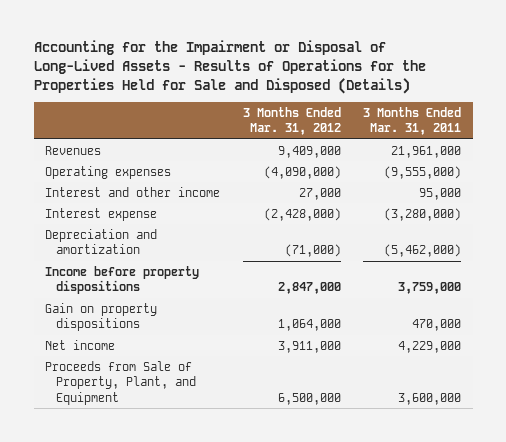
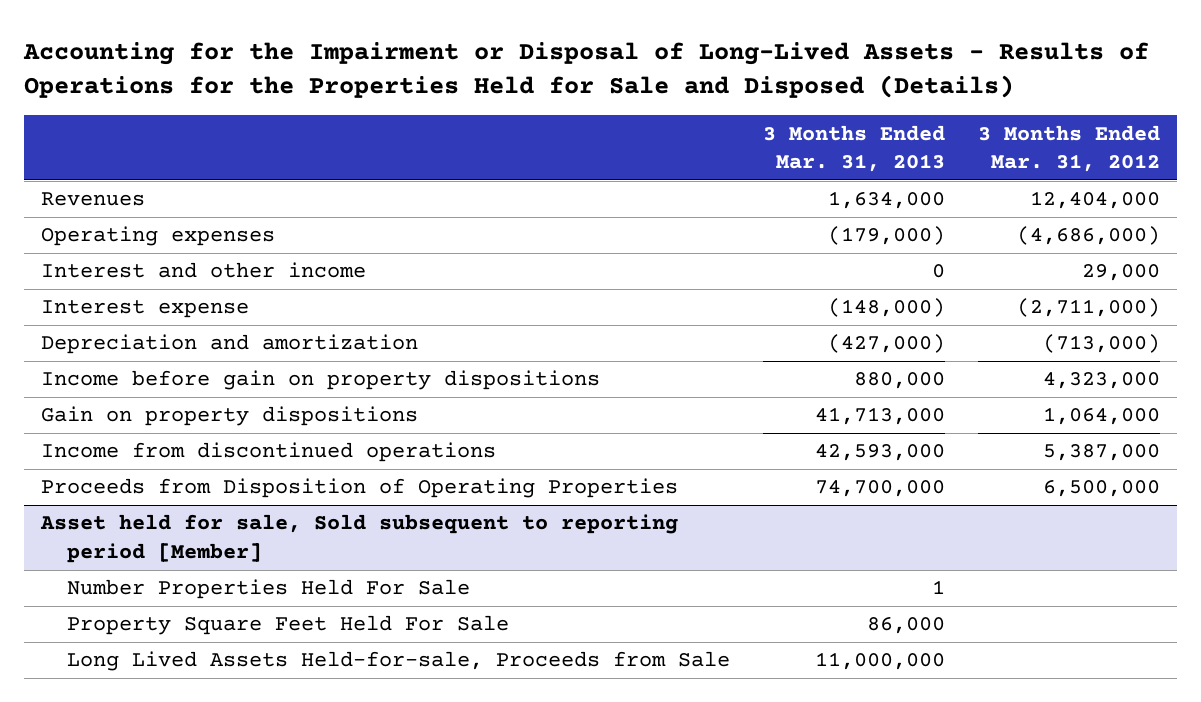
- | 3 Months Ended Mar. 31, 2012 | 3 Months Ended Mar. 31, 2011
+ | 3 Months Ended Mar. 31, 2013 | 3 Months Ended Mar. 31, 2012
- Revenues | 9,409,000 | 21,961,000
- Operating expenses | (4,090,000) | (9,555,000)
- Interest and other income | 27,000 | 95,000
- Interest expense | (2,428,000) | (3,280,000)
- Depreciation and amortization | (71,000) | (5,462,000)
- Income before property dispositions | 2,847,000 | 3,759,000
+ Revenues | 1,634,000 | 12,404,000
+ Operating expenses | (179,000) | (4,686,000)
+ Interest and other income | 0 | 29,000
+ Interest expense | (148,000) | (2,711,000)
+ Depreciation and amortization | (427,000) | (713,000)
+ Income before gain on property dispositions | 880,000 | 4,323,000
- Net income | 3,911,000 | 4,229,000
- Proceeds from Sale of Property, Plant, and Equipment | 6,500,000 | 3,600,000
+ Income from discontinued operations | 42,593,000 | 5,387,000
+ Proceeds from Disposition of Operating Properties | 74,700,000 | 6,500,000
+ Asset held for sale, Sold subsequent to reporting period [Member]
+ Number Properties Held For Sale | 1 |
+ Property Square Feet Held For Sale | 86,000 |
+ Long Lived Assets Held-for-sale, Proceeds from Sale | 11,000,000 |

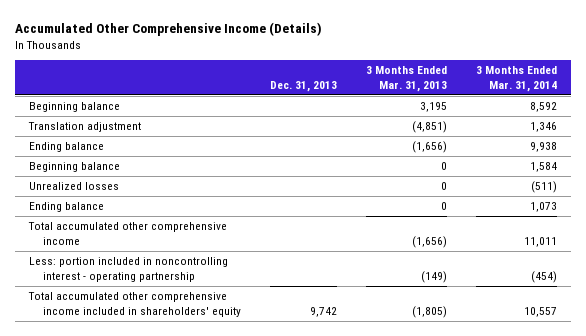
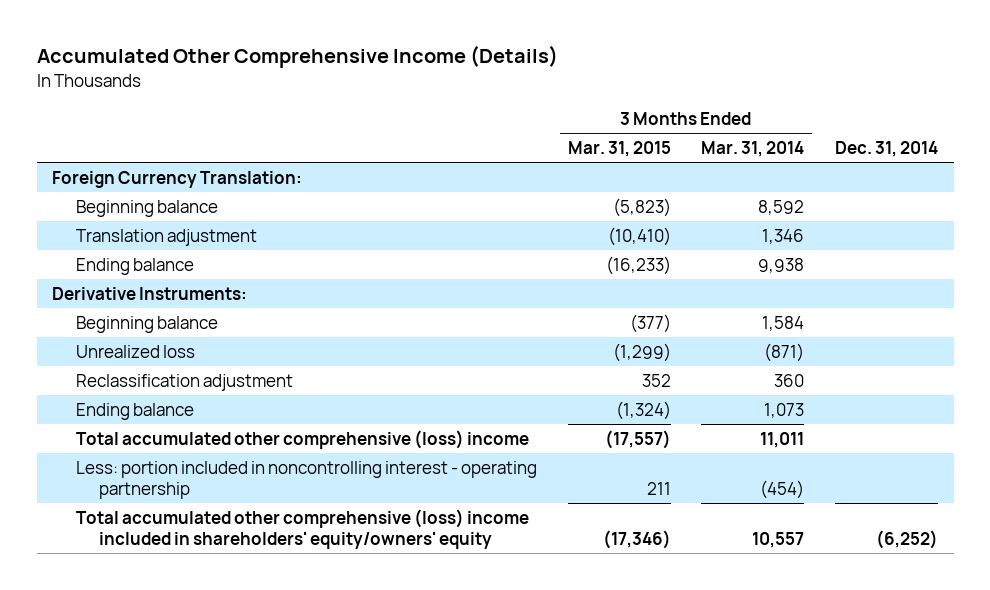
- | Dec. 31, 2013 | 3 Months Ended Mar. 31, 2013 | 3 Months Ended Mar. 31, 2014
+ | 3 Months Ended Mar. 31, 2015 | 3 Months Ended Mar. 31, 2014 | Dec. 31, 2014
+ Foreign Currency Translation:
+ Derivative Instruments:
- Unrealized losses | | 0 | (511)
+ Unrealized loss | (1,299) | (871) |
+ Reclassification adjustment | 352 | 360 |
- Total accumulated other comprehensive income | | (1,656) | 11,011
+ Total accumulated other comprehensive (loss) income | (17,557) | 11,011 |
- Total accumulated other comprehensive income included in shareholders' equity | 9,742 | (1,805) | 10,557
+ Total accumulated other comprehensive (loss) income included in shareholders' equity/owners' equity | (17,346) | 10,557 | (6,252)

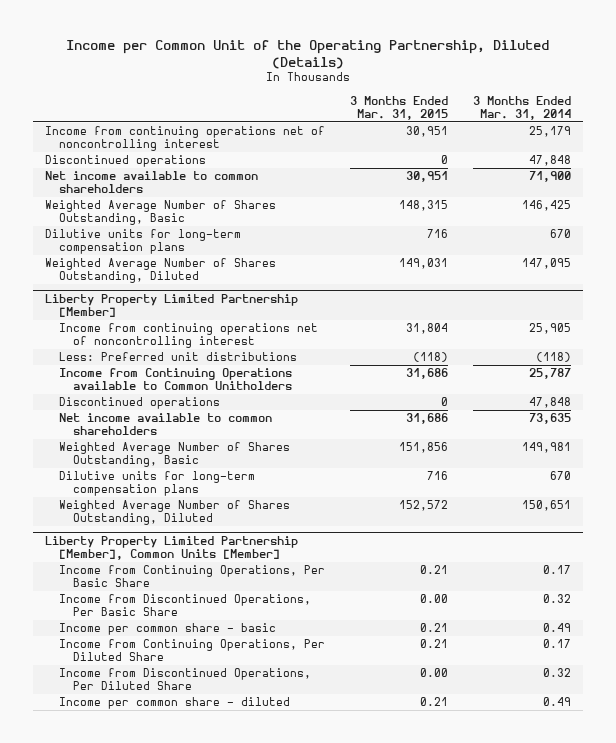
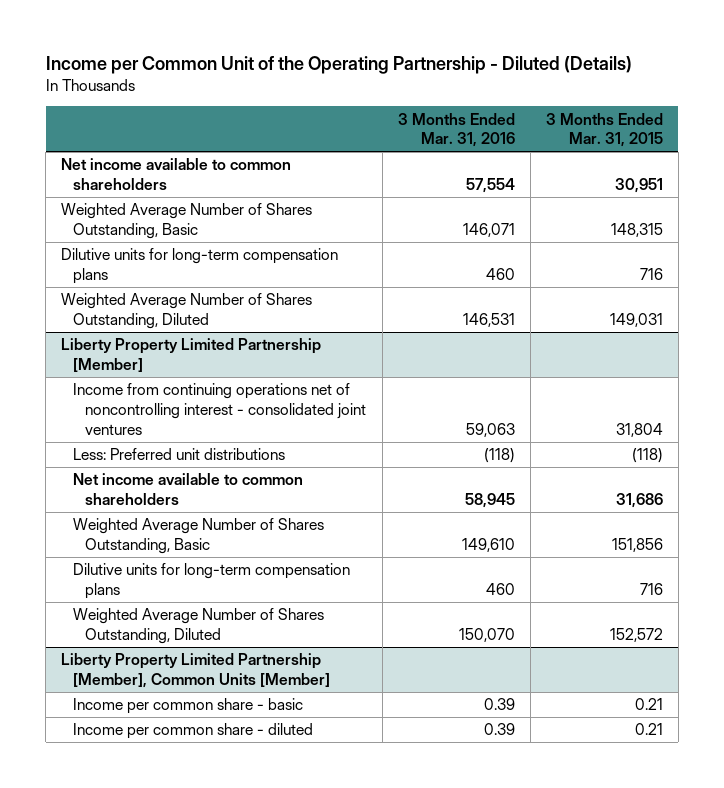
- Income per Common Unit of the Operating Partnership, Diluted (Details)
+ Income per Common Unit of the Operating Partnership - Diluted (Details)
- | 3 Months Ended Mar. 31, 2015 | 3 Months Ended Mar. 31, 2014
+ | 3 Months Ended Mar. 31, 2016 | 3 Months Ended Mar. 31, 2015
- Income from continuing operations net of noncontrolling interest | 30,951 | 25,179
- Discontinued operations | 0 | 47,848
@ Liberty Property Limited Partnership [Member]
- Income from continuing operations net of noncontrolling interest | 31,804 | 25,905
+ Income from continuing operations net of noncontrolling interest - consolidated joint ventures | 59,063 | 31,804
- Income from Continuing Operations available to Common Unitholders | 31,686 | 25,787
- Discontinued operations | 0 | 47,848
@ Liberty Property Limited Partnership [Member], Common Units [Member]
- Income from Continuing Operations, Per Basic Share | 0.21 | 0.17
- Income from Discontinued Operations, Per Basic Share | 0.00 | 0.32
- Income from Continuing Operations, Per Diluted Share | 0.21 | 0.17
- Income from Discontinued Operations, Per Diluted Share | 0.00 | 0.32

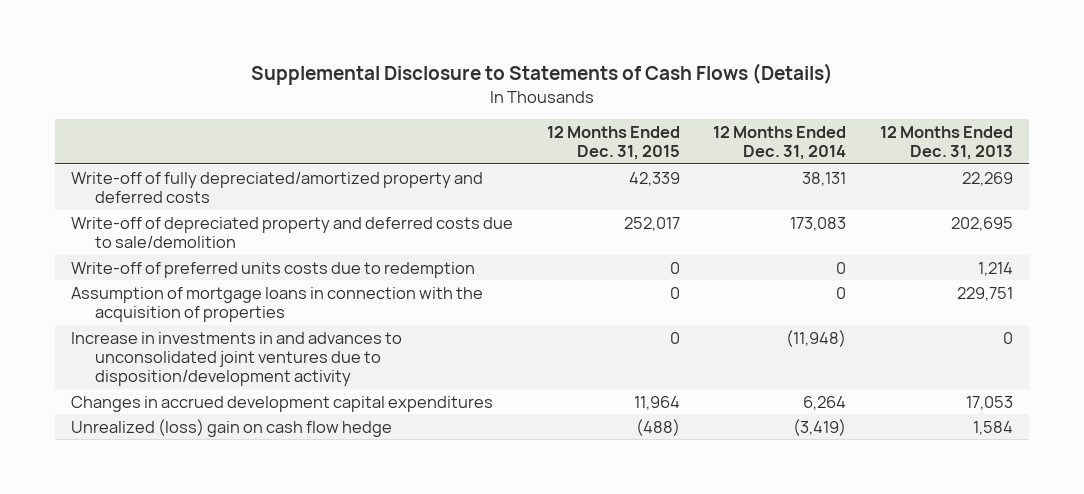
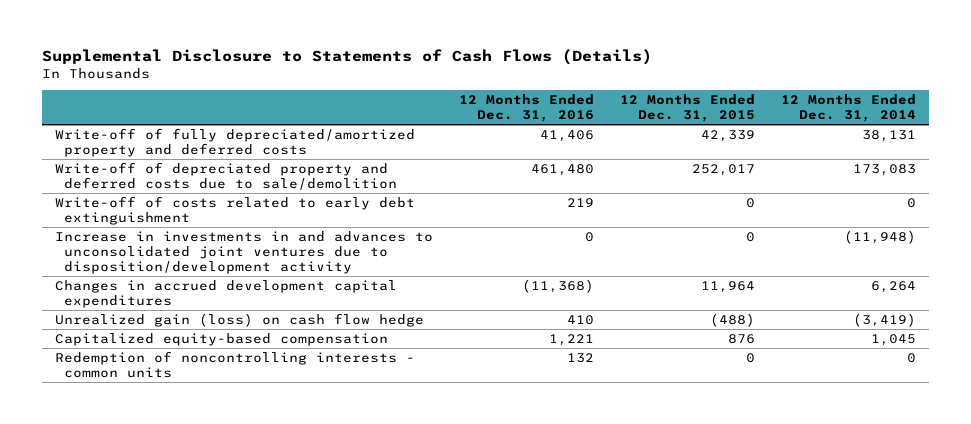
- | 12 Months Ended Dec. 31, 2015 | 12 Months Ended Dec. 31, 2014 | 12 Months Ended Dec. 31, 2013
+ | 12 Months Ended Dec. 31, 2016 | 12 Months Ended Dec. 31, 2015 | 12 Months Ended Dec. 31, 2014
- Write-off of preferred units costs due to redemption | 0 | 0 | 1,214
- Assumption of mortgage loans in connection with the acquisition of properties | 0 | 0 | 229,751
+ Write-off of costs related to early debt extinguishment | 219 | 0 | 0
- Unrealized (loss) gain on cash flow hedge | (488) | (3,419) | 1,584
+ Unrealized gain (loss) on cash flow hedge | 410 | (488) | (3,419)
+ Capitalized equity-based compensation | 1,221 | 876 | 1,045
+ Redemption of noncontrolling interests - common units | 132 | 0 | 0

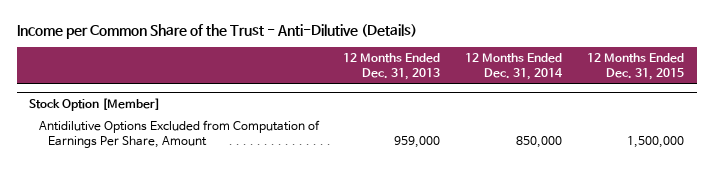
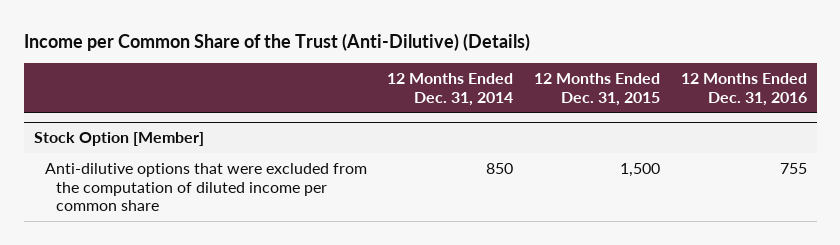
- Income per Common Share of the Trust - Anti-Dilutive (Details)
+ Income per Common Share of the Trust (Anti-Dilutive) (Details)
- | 12 Months Ended Dec. 31, 2013 | 12 Months Ended Dec. 31, 2014 | 12 Months Ended Dec. 31, 2015
+ | 12 Months Ended Dec. 31, 2014 | 12 Months Ended Dec. 31, 2015 | 12 Months Ended Dec. 31, 2016
@ Stock Option [Member]
- Antidilutive Options Excluded from Computation of Earnings Per Share, Amount | 959,000 | 850,000 | 1,500,000
+ Anti-dilutive options that were excluded from the computation of diluted income per common share | 850 | 1,500 | 755

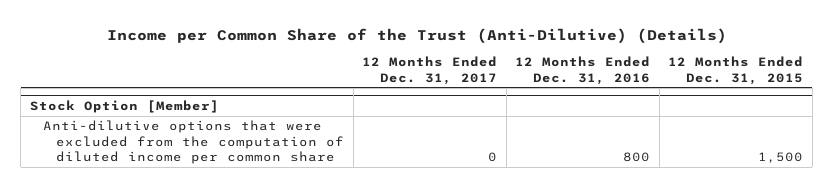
- | 12 Months Ended Dec. 31, 2014 | 12 Months Ended Dec. 31, 2015 | 12 Months Ended Dec. 31, 2016
+ | 12 Months Ended Dec. 31, 2017 | 12 Months Ended Dec. 31, 2016 | 12 Months Ended Dec. 31, 2015
@ Stock Option [Member]
- Anti-dilutive options that were excluded from the computation of diluted income per common share | 850 | 1,500 | 755
+ Anti-dilutive options that were excluded from the computation of diluted income per common share | 0 | 800 | 1,500

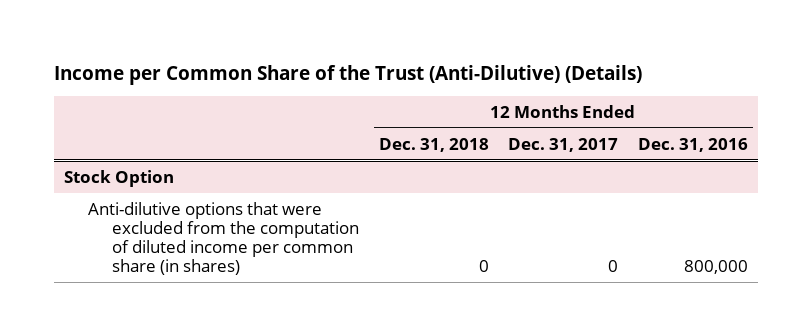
- | 12 Months Ended Dec. 31, 2017 | 12 Months Ended Dec. 31, 2016 | 12 Months Ended Dec. 31, 2015
+ | 12 Months Ended Dec. 31, 2018 | 12 Months Ended Dec. 31, 2017 | 12 Months Ended Dec. 31, 2016
- Stock Option [Member]
- Anti-dilutive options that were excluded from the computation of diluted income per common share | 0 | 800 | 1,500
+ Stock Option
+ Anti-dilutive options that were excluded from the computation of diluted income per common share (in shares) | 0 | 0 | 800,000

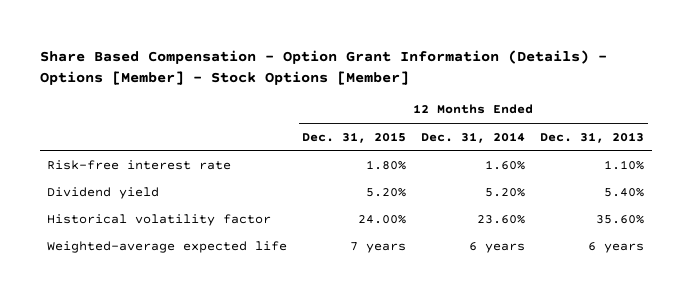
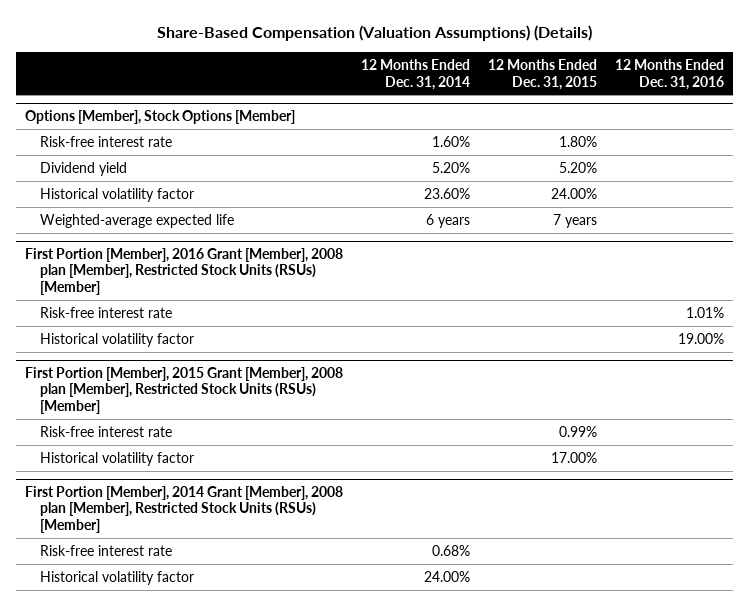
- Share Based Compensation - Option Grant Information (Details) - Options [Member] - Stock Options [Member]
+ Share-Based Compensation (Valuation Assumptions) (Details)
- | 12 Months Ended Dec. 31, 2015 | 12 Months Ended Dec. 31, 2014 | 12 Months Ended Dec. 31, 2013
+ | 12 Months Ended Dec. 31, 2014 | 12 Months Ended Dec. 31, 2015 | 12 Months Ended Dec. 31, 2016
+ Options [Member], Stock Options [Member]
+ First Portion [Member], 2016 Grant [Member], 2008 plan [Member], Restricted Stock Units (RSUs) [Member]
+ Risk-free interest rate | | | 1.01%
+ Historical volatility factor | | | 19.00%
+ First Portion [Member], 2015 Grant [Member], 2008 plan [Member], Restricted Stock Units (RSUs) [Member]
+ Risk-free interest rate | | 0.99% |
+ Historical volatility factor | | 17.00% |
+ First Portion [Member], 2014 Grant [Member], 2008 plan [Member], Restricted Stock Units (RSUs) [Member]
+ Risk-free interest rate | 0.68% | |
+ Historical volatility factor | 24.00% | |

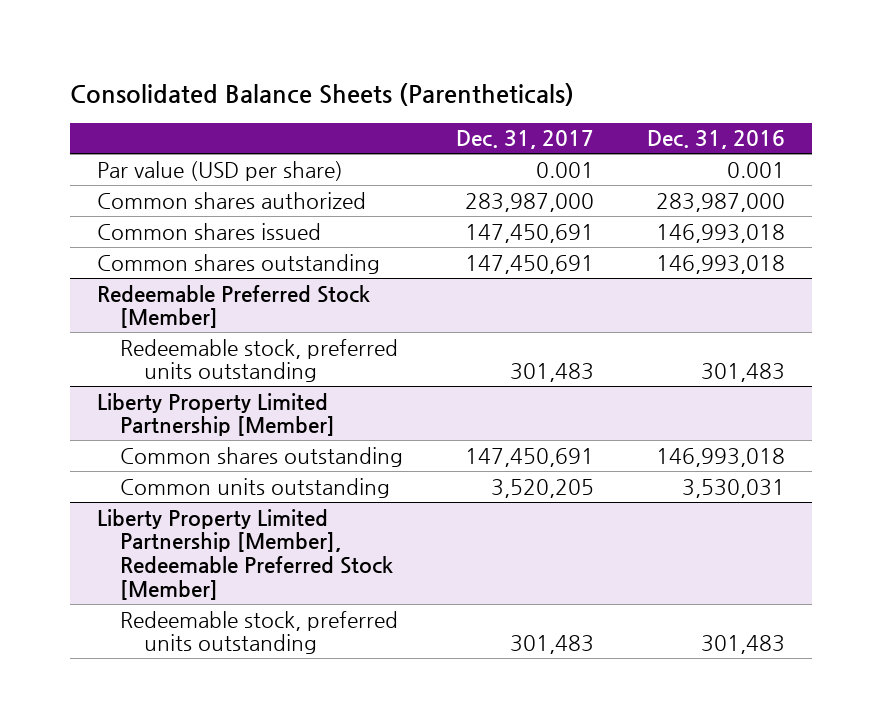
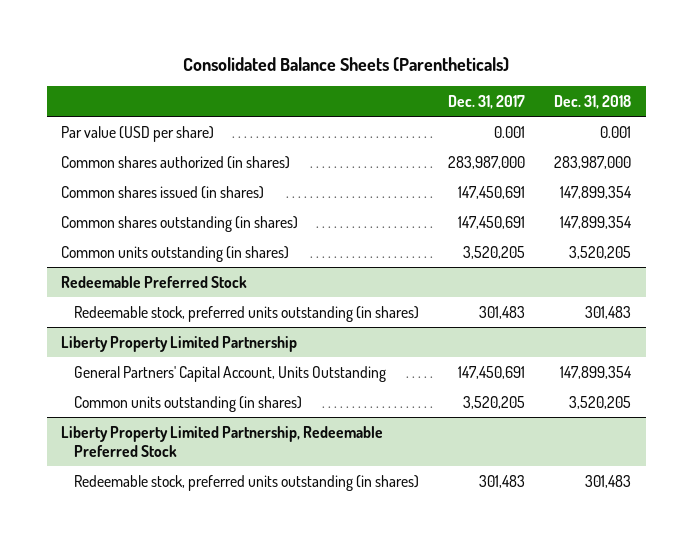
- | Dec. 31, 2017 | Dec. 31, 2016
+ | Dec. 31, 2017 | Dec. 31, 2018
- Common shares authorized | 283,987,000 | 283,987,000
- Common shares issued | 147,450,691 | 146,993,018
- Common shares outstanding | 147,450,691 | 146,993,018
- Redeemable Preferred Stock [Member]
- Redeemable stock, preferred units outstanding | 301,483 | 301,483
- Liberty Property Limited Partnership [Member]
- Common shares outstanding | 147,450,691 | 146,993,018
- Common units outstanding | 3,520,205 | 3,530,031
- Liberty Property Limited Partnership [Member], Redeemable Preferred Stock [Member]
- Redeemable stock, preferred units outstanding | 301,483 | 301,483
+ Common shares authorized (in shares) | 283,987,000 | 283,987,000
+ Common shares issued (in shares) | 147,450,691 | 147,899,354
+ Common shares outstanding (in shares) | 147,450,691 | 147,899,354
+ Common units outstanding (in shares) | 3,520,205 | 3,520,205
+ Redeemable Preferred Stock
+ Redeemable stock, preferred units outstanding (in shares) | 301,483 | 301,483
+ Liberty Property Limited Partnership
+ General Partners' Capital Account, Units Outstanding | 147,450,691 | 147,899,354
+ Common units outstanding (in shares) | 3,520,205 | 3,520,205
+ Liberty Property Limited Partnership, Redeemable Preferred Stock
+ Redeemable stock, preferred units outstanding (in shares) | 301,483 | 301,483

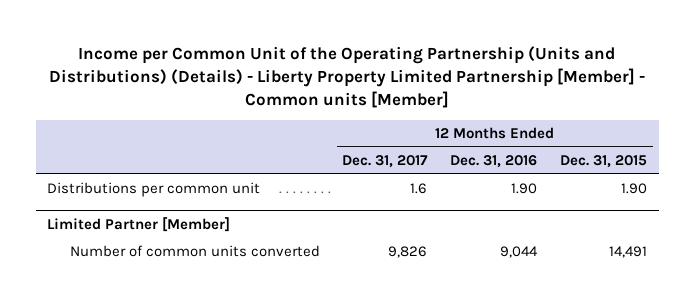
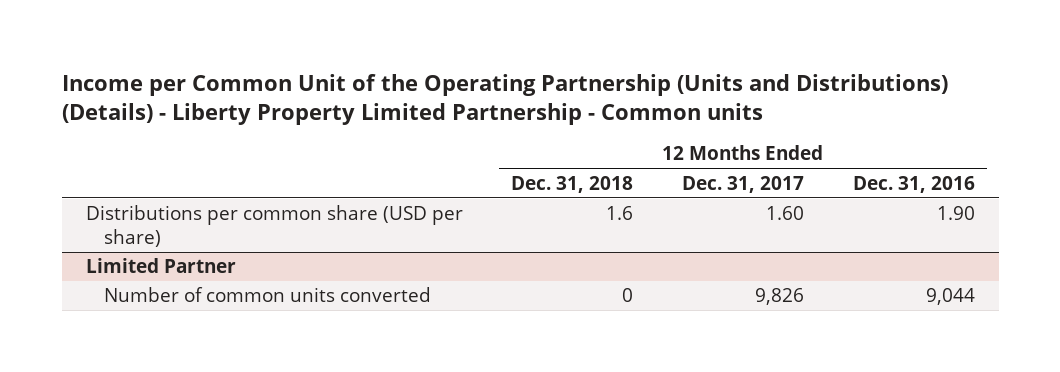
- Income per Common Unit of the Operating Partnership (Units and Distributions) (Details) - Liberty Property Limited Partnership [Member] - Common units [Member]
+ Income per Common Unit of the Operating Partnership (Units and Distributions) (Details) - Liberty Property Limited Partnership - Common units
- | 12 Months Ended Dec. 31, 2017 | 12 Months Ended Dec. 31, 2016 | 12 Months Ended Dec. 31, 2015
+ | 12 Months Ended Dec. 31, 2018 | 12 Months Ended Dec. 31, 2017 | 12 Months Ended Dec. 31, 2016
- Distributions per common unit | 1.6 | 1.90 | 1.90
- Limited Partner [Member]
+ Distributions per common share (USD per share) | 1.6 | 1.60 | 1.90
+ Limited Partner

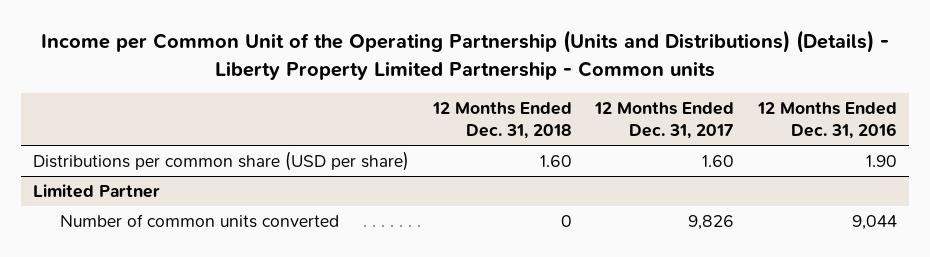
- Distributions per common share (USD per share) | 1.6 | 1.60 | 1.90
+ Distributions per common share (USD per share) | 1.60 | 1.60 | 1.90

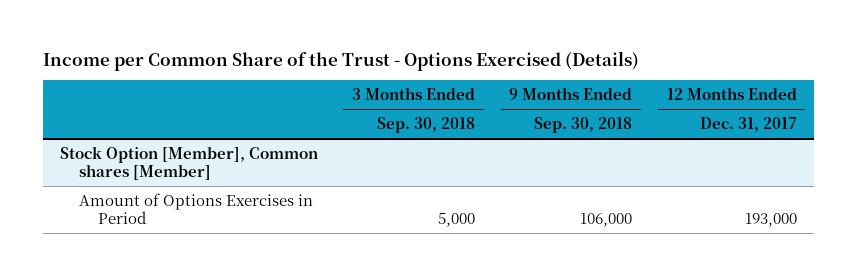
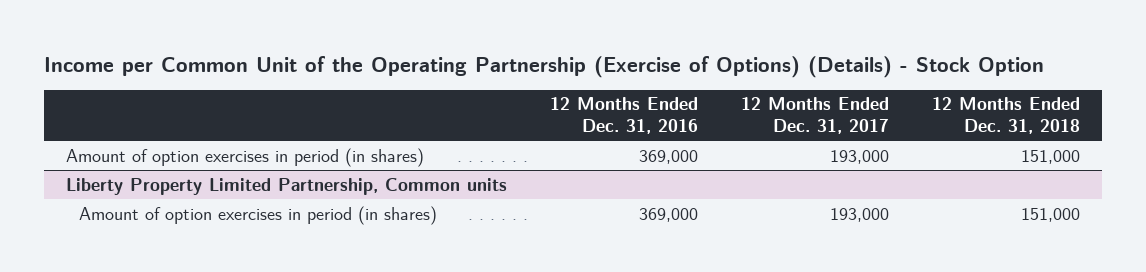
- Income per Common Share of the Trust - Options Exercised (Details)
+ Income per Common Unit of the Operating Partnership (Exercise of Options) (Details) - Stock Option
- | 3 Months Ended Sep. 30, 2018 | 9 Months Ended Sep. 30, 2018 | 12 Months Ended Dec. 31, 2017
+ | 12 Months Ended Dec. 31, 2016 | 12 Months Ended Dec. 31, 2017 | 12 Months Ended Dec. 31, 2018
- Stock Option [Member], Common shares [Member]
- Amount of Options Exercises in Period | 5,000 | 106,000 | 193,000
+ Amount of option exercises in period (in shares) | 369,000 | 193,000 | 151,000
+ Liberty Property Limited Partnership, Common units
+ Amount of option exercises in period (in shares) | 369,000 | 193,000 | 151,000

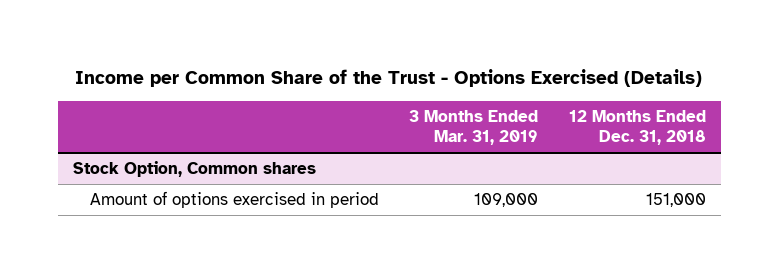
- Income per Common Unit of the Operating Partnership (Exercise of Options) (Details) - Stock Option
+ Income per Common Share of the Trust - Options Exercised (Details)
- | 12 Months Ended Dec. 31, 2016 | 12 Months Ended Dec. 31, 2017 | 12 Months Ended Dec. 31, 2018
+ | 3 Months Ended Mar. 31, 2019 | 12 Months Ended Dec. 31, 2018
- Amount of option exercises in period (in shares) | 369,000 | 193,000 | 151,000
- Liberty Property Limited Partnership, Common units
- Amount of option exercises in period (in shares) | 369,000 | 193,000 | 151,000
+ Stock Option, Common shares
+ Amount of options exercised in period | 109,000 | 151,000

